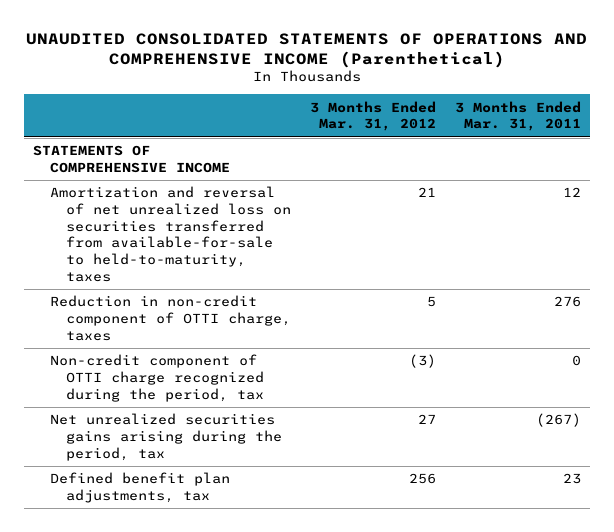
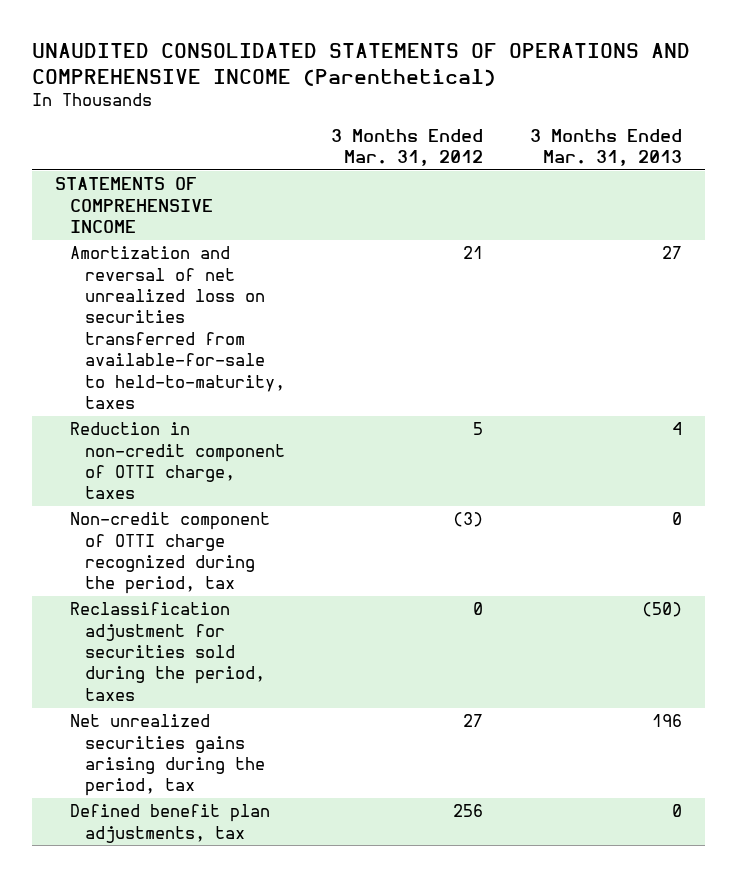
- | 3 Months Ended Mar. 31, 2012 | 3 Months Ended Mar. 31, 2011
+ | 3 Months Ended Mar. 31, 2012 | 3 Months Ended Mar. 31, 2013
+ Reclassification adjustment for securities sold during the period, taxes | 0 | (50)

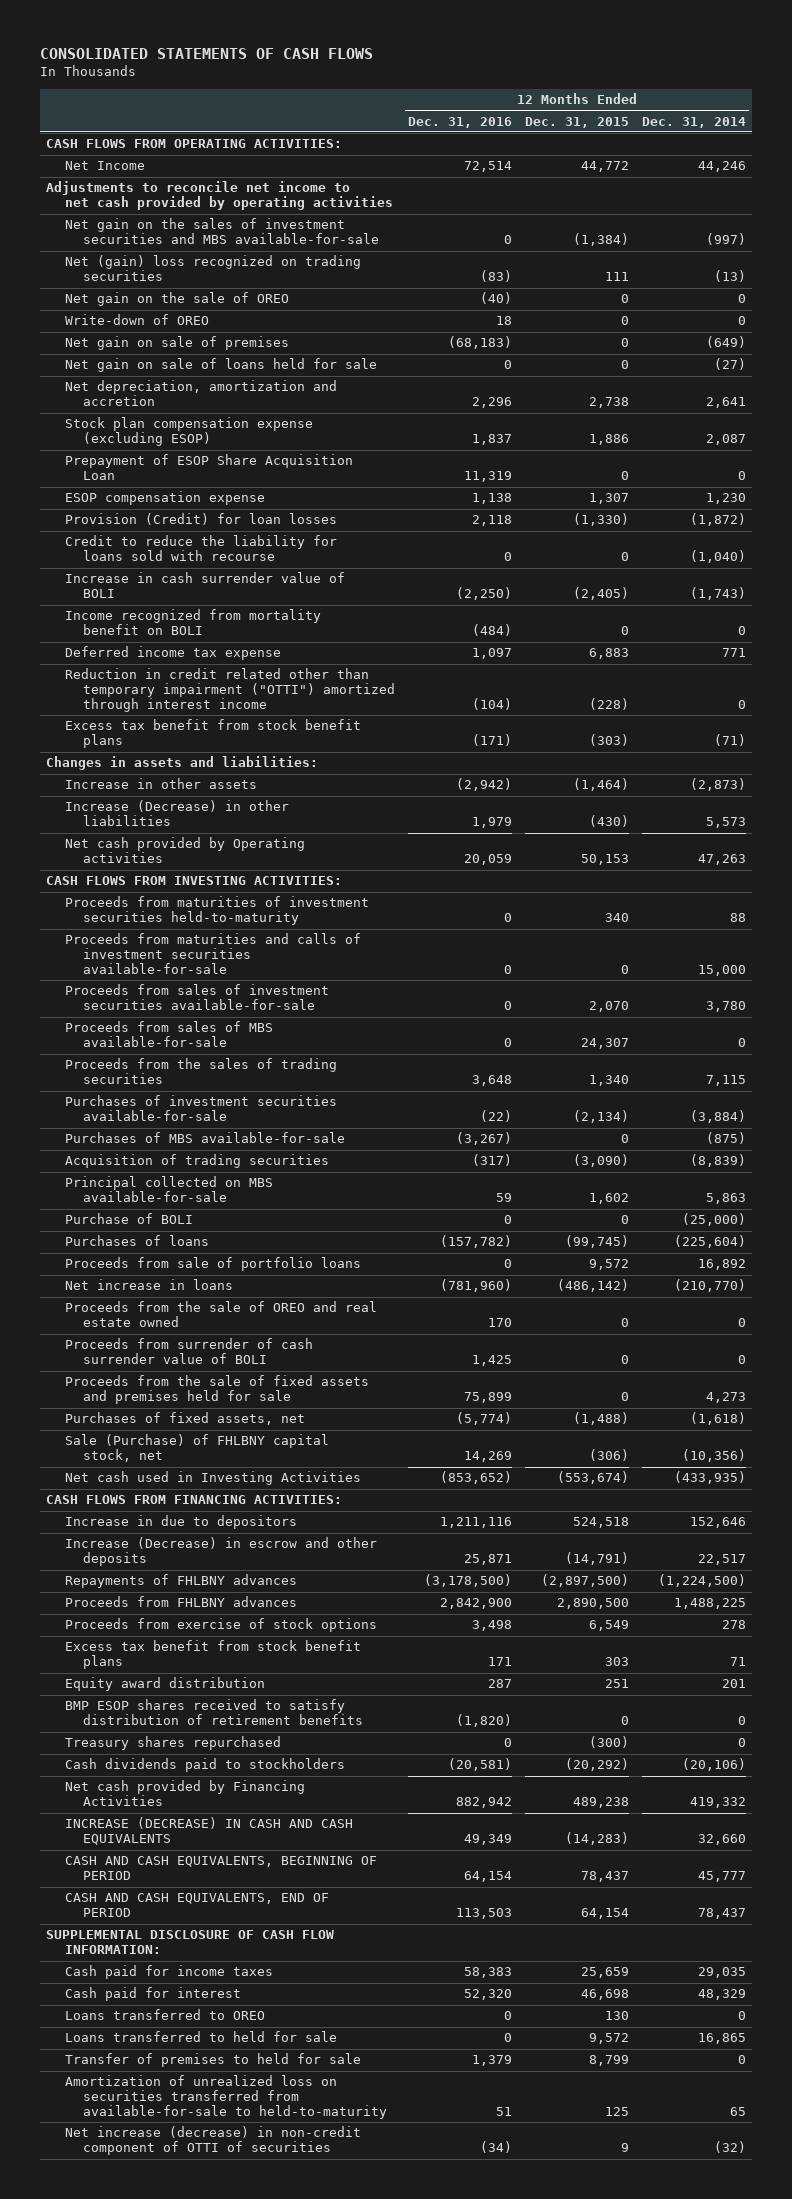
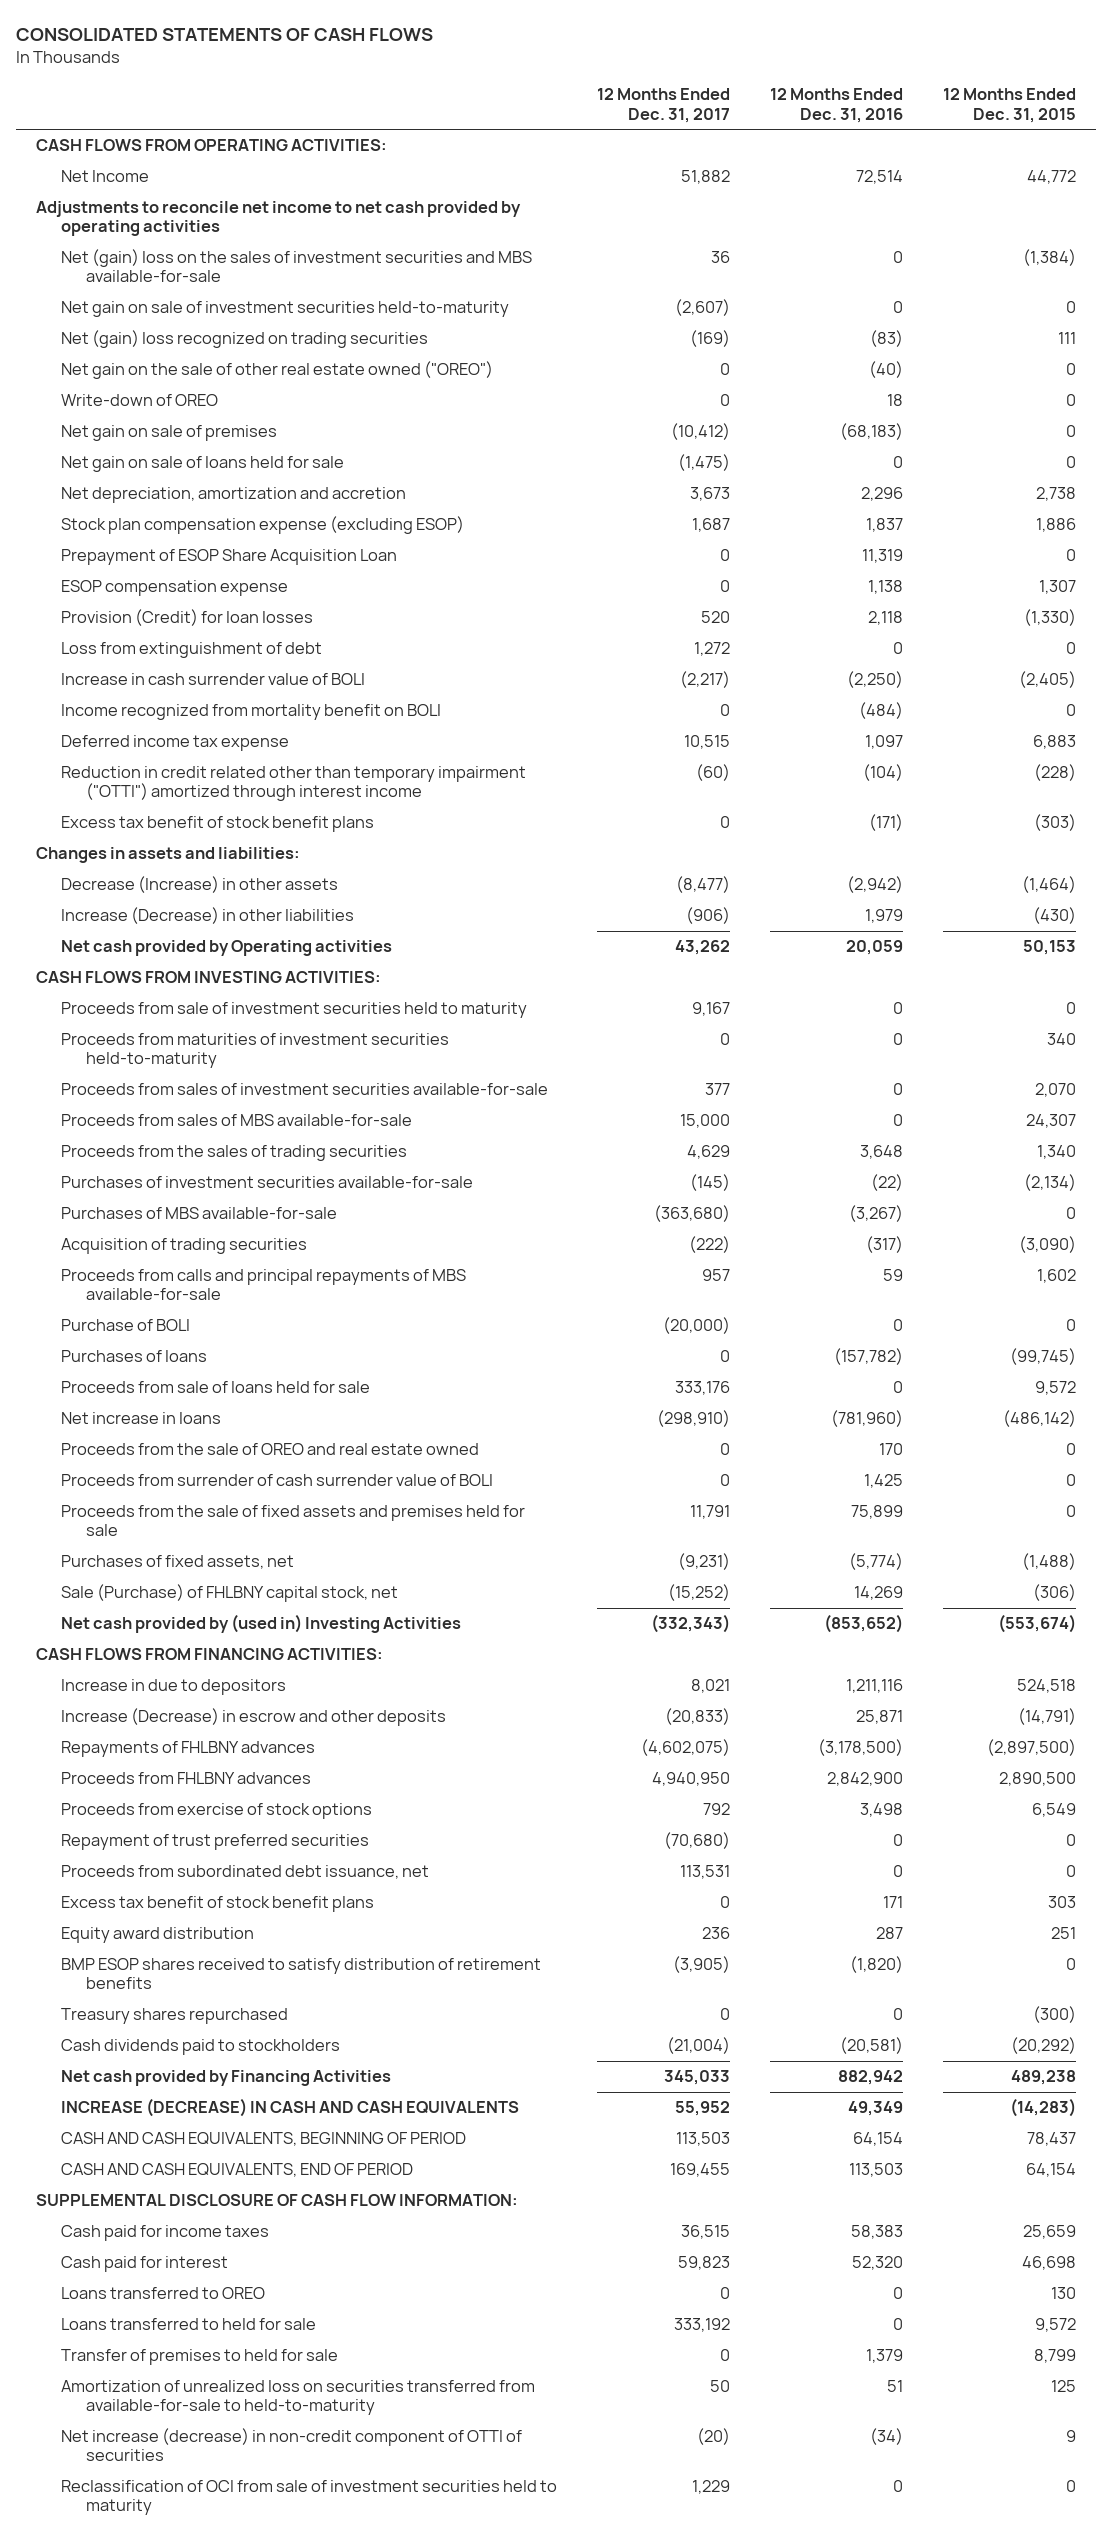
- | 12 Months Ended Dec. 31, 2016 | 12 Months Ended Dec. 31, 2015 | 12 Months Ended Dec. 31, 2014
+ | 12 Months Ended Dec. 31, 2017 | 12 Months Ended Dec. 31, 2016 | 12 Months Ended Dec. 31, 2015
- Net gain on the sales of investment securities and MBS available-for-sale | 0 | (1,384) | (997)
+ Net (gain) loss on the sales of investment securities and MBS available-for-sale | 36 | 0 | (1,384)
+ Net gain on sale of investment securities held-to-maturity | (2,607) | 0 | 0
- Net gain on the sale of OREO | (40) | 0 | 0
+ Net gain on the sale of other real estate owned ("OREO") | 0 | (40) | 0
- Credit to reduce the liability for loans sold with recourse | 0 | 0 | (1,040)
+ Loss from extinguishment of debt | 1,272 | 0 | 0
- Excess tax benefit from stock benefit plans | (171) | (303) | (71)
+ Excess tax benefit of stock benefit plans | 0 | (171) | (303)
- Increase in other assets | (2,942) | (1,464) | (2,873)
+ Decrease (Increase) in other assets | (8,477) | (2,942) | (1,464)
+ Proceeds from sale of investment securities held to maturity | 9,167 | 0 | 0
- Proceeds from maturities and calls of investment securities available-for-sale | 0 | 0 | 15,000
- Principal collected on MBS available-for-sale | 59 | 1,602 | 5,863
+ Proceeds from calls and principal repayments of MBS available-for-sale | 957 | 59 | 1,602
- Proceeds from sale of portfolio loans | 0 | 9,572 | 16,892
+ Proceeds from sale of loans held for sale | 333,176 | 0 | 9,572
- Net cash used in Investing Activities | (853,652) | (553,674) | (433,935)
+ Net cash provided by (used in) Investing Activities | (332,343) | (853,652) | (553,674)
- Excess tax benefit from stock benefit plans | 171 | 303 | 71
+ Repayment of trust preferred securities | (70,680) | 0 | 0
+ Proceeds from subordinated debt issuance, net | 113,531 | 0 | 0
+ Excess tax benefit of stock benefit plans | 0 | 171 | 303
+ Reclassification of OCI from sale of investment securities held to maturity | 1,229 | 0 | 0

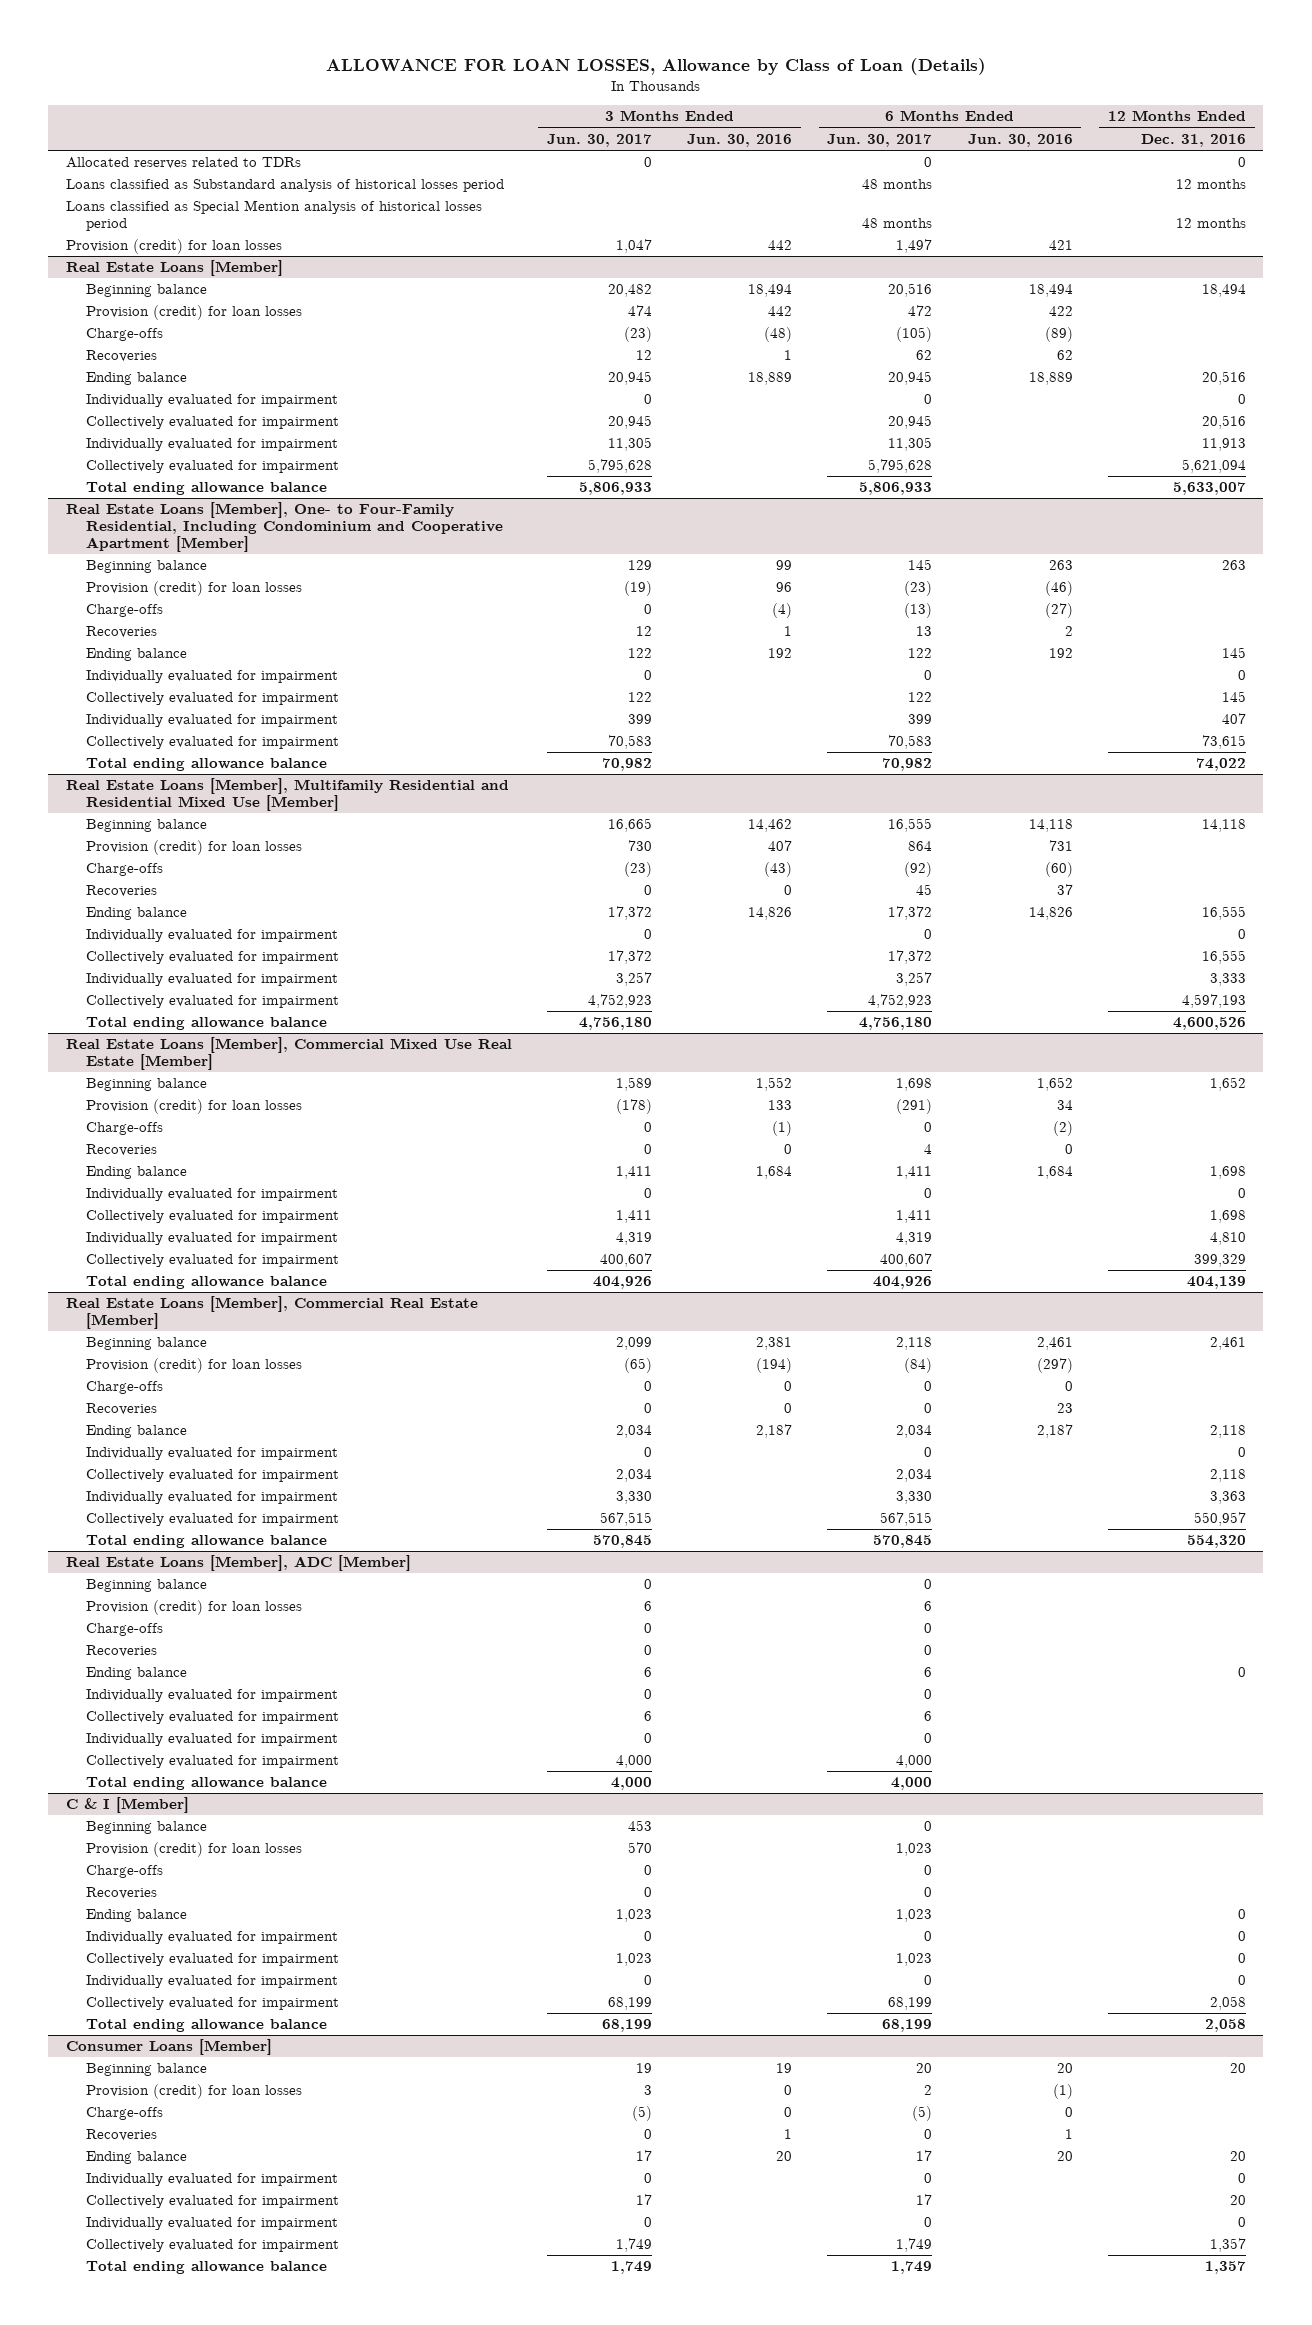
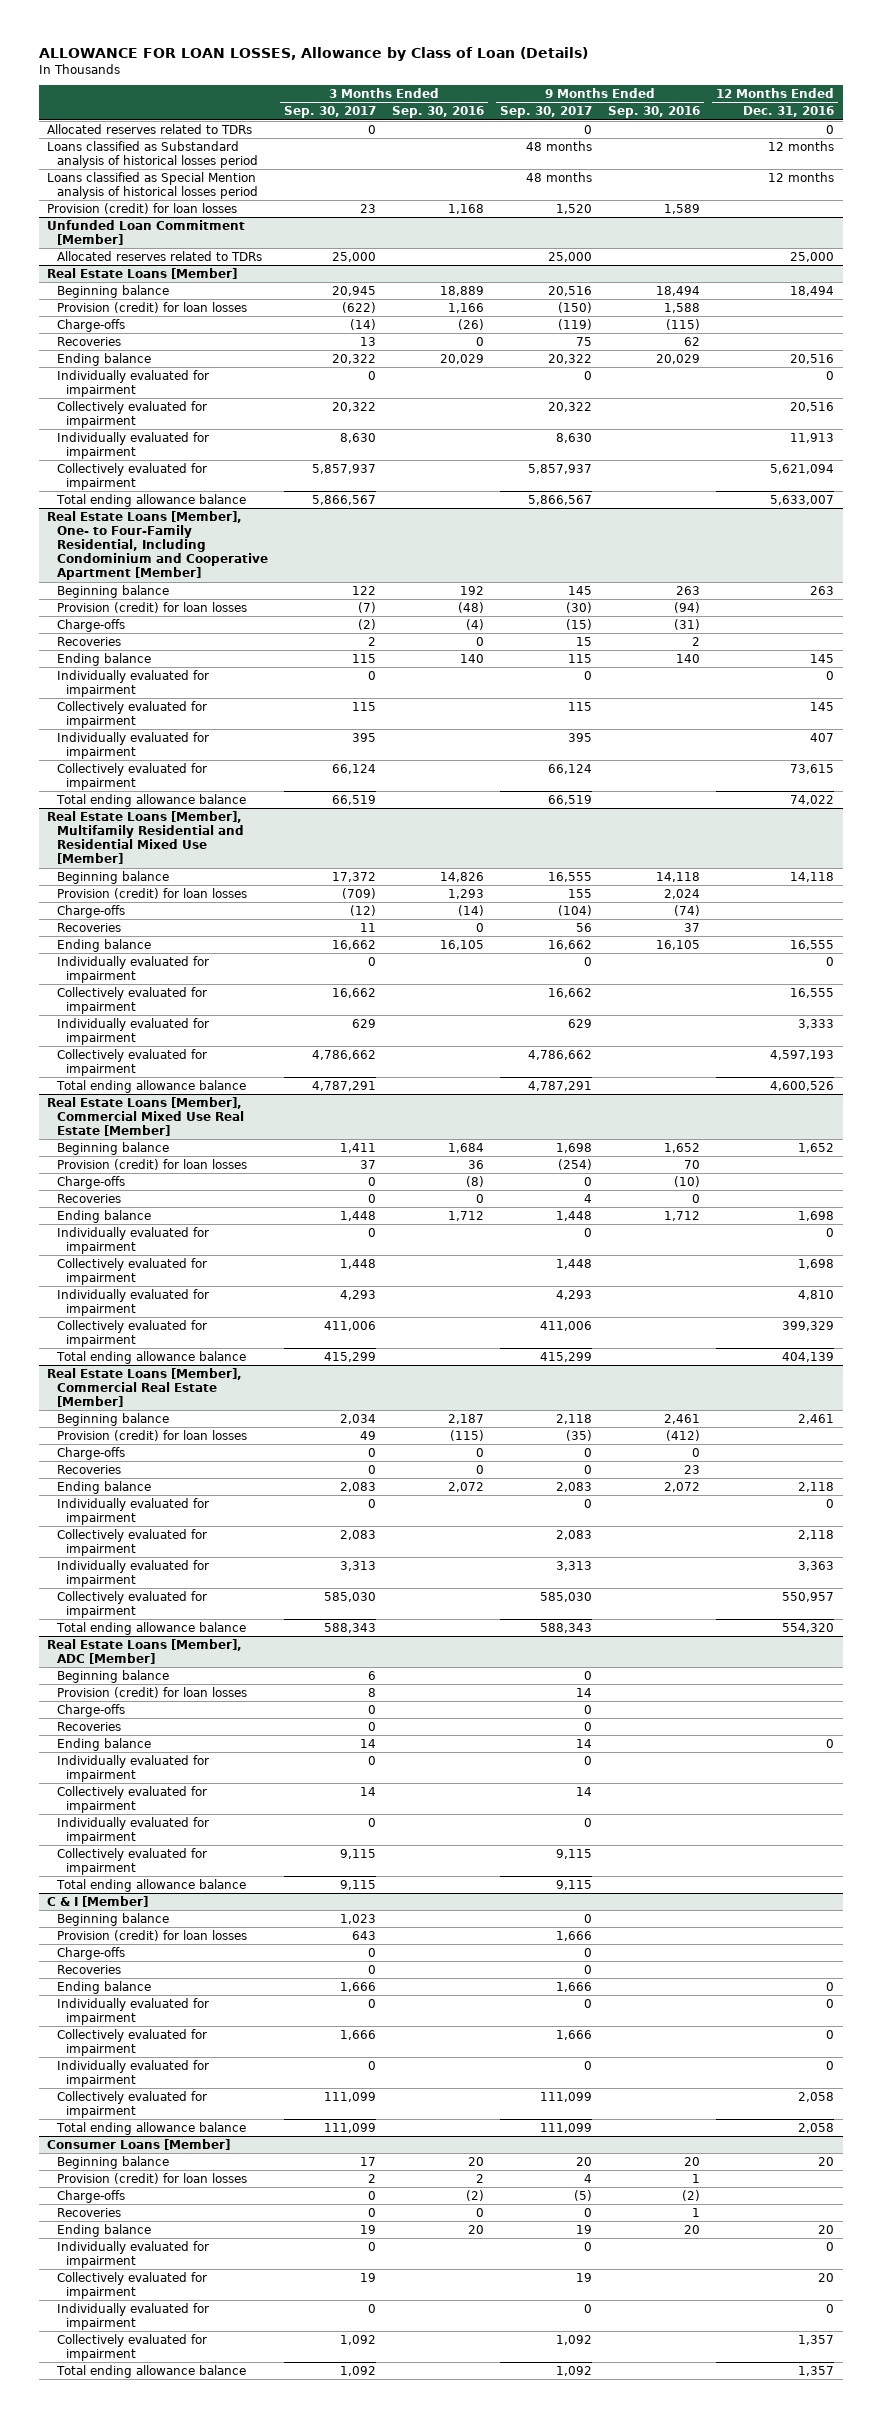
- | 3 Months Ended Jun. 30, 2017 | 3 Months Ended Jun. 30, 2016 | 6 Months Ended Jun. 30, 2017 | 6 Months Ended Jun. 30, 2016 | 12 Months Ended Dec. 31, 2016
+ | 3 Months Ended Sep. 30, 2017 | 3 Months Ended Sep. 30, 2016 | 9 Months Ended Sep. 30, 2017 | 9 Months Ended Sep. 30, 2016 | 12 Months Ended Dec. 31, 2016
+ Unfunded Loan Commitment [Member]
+ Allocated reserves related to TDRs | 25,000 | | 25,000 | | 25,000

